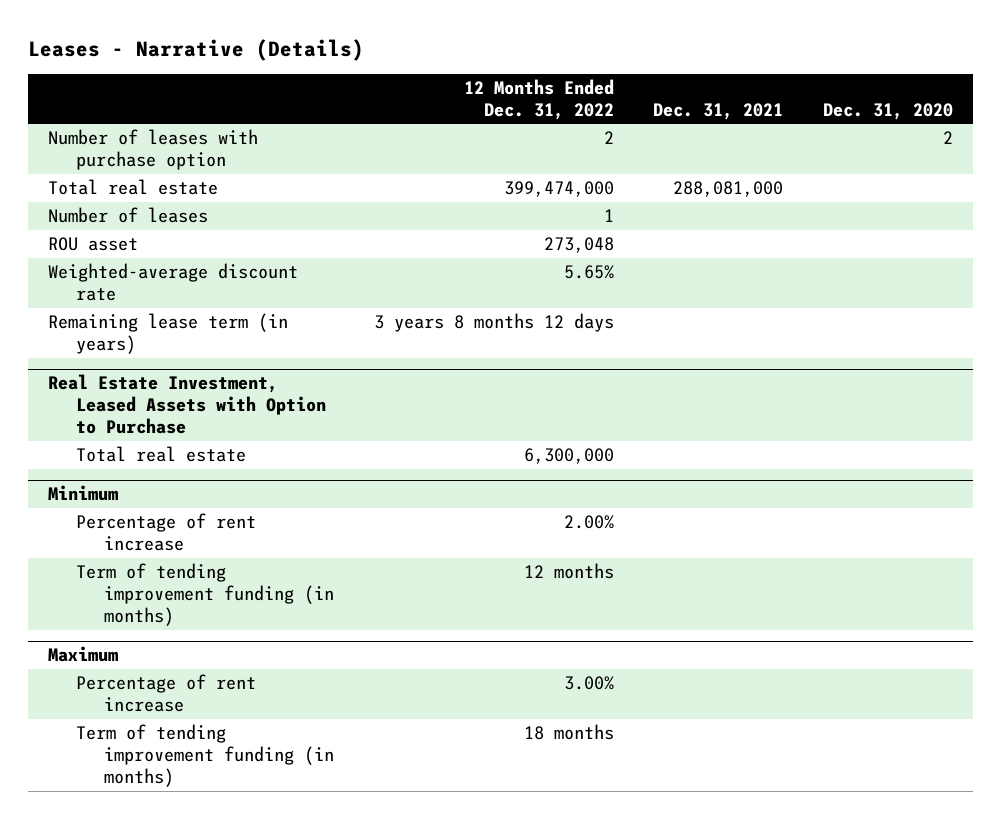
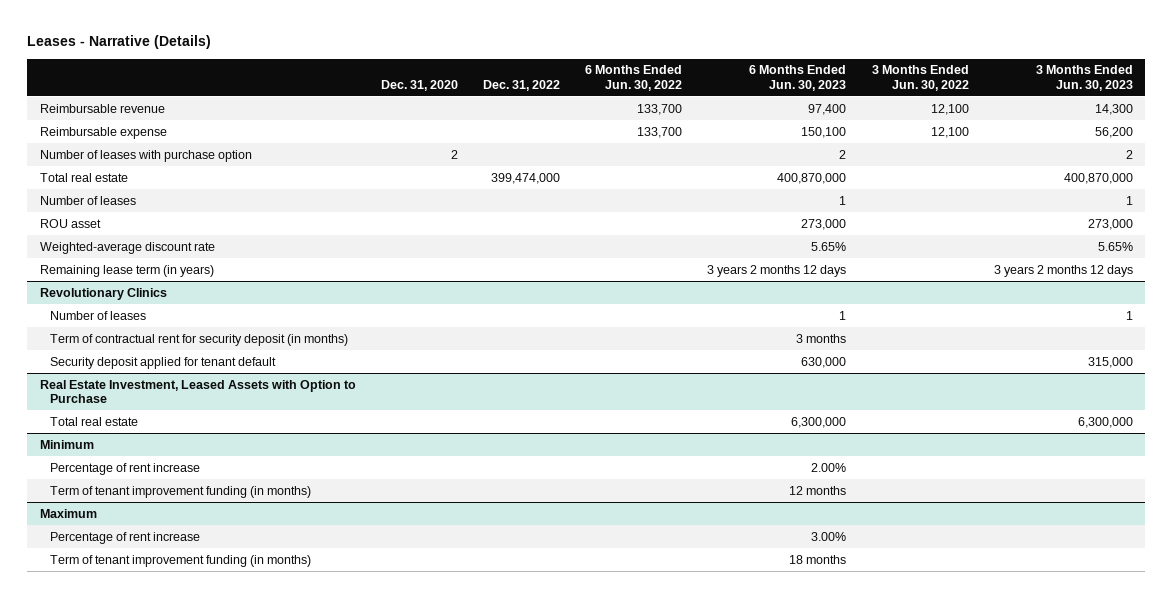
- | 12 Months Ended Dec. 31, 2022 | Dec. 31, 2021 | Dec. 31, 2020
+ | Dec. 31, 2020 | Dec. 31, 2022 | 6 Months Ended Jun. 30, 2022 | 6 Months Ended Jun. 30, 2023 | 3 Months Ended Jun. 30, 2022 | 3 Months Ended Jun. 30, 2023
+ Reimbursable revenue | | | 133,700 | 97,400 | 12,100 | 14,300
+ Reimbursable expense | | | 133,700 | 150,100 | 12,100 | 56,200
+ Revolutionary Clinics
+ Number of leases | | | | 1 | | 1
+ Term of contractual rent for security deposit (in months) | | | | 3 months | |
+ Security deposit applied for tenant default | | | | 630,000 | | 315,000
@ Minimum
- Term of tending improvement funding (in months) | 12 months | |
+ Term of tenant improvement funding (in months) | | | | 12 months | |
@ Maximum
- Term of tending improvement funding (in months) | 18 months | |
+ Term of tenant improvement funding (in months) | | | | 18 months | |

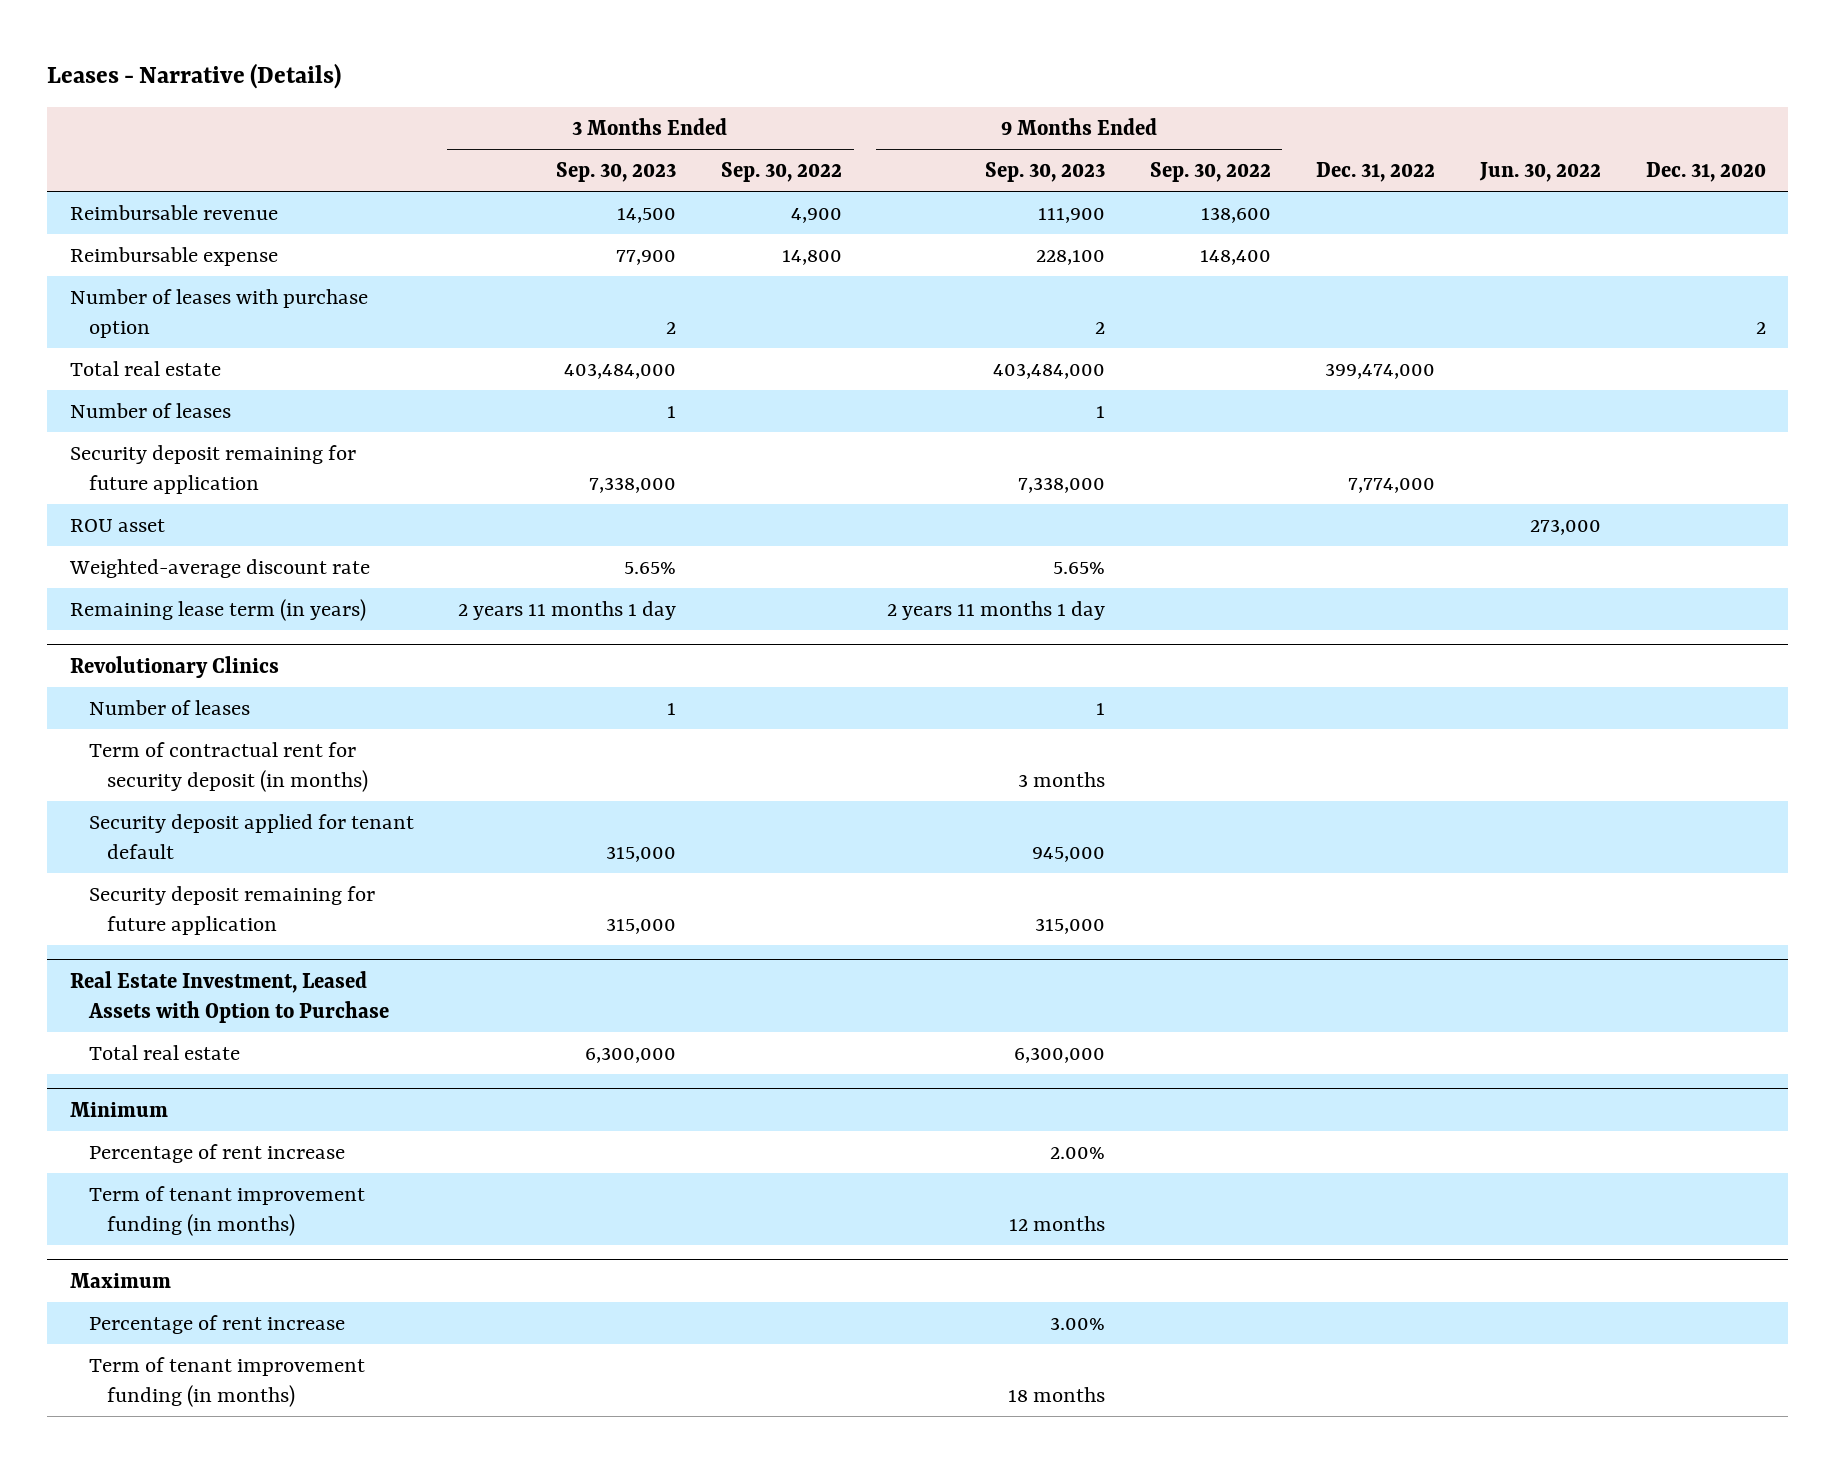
- | Dec. 31, 2020 | Dec. 31, 2022 | 6 Months Ended Jun. 30, 2022 | 6 Months Ended Jun. 30, 2023 | 3 Months Ended Jun. 30, 2022 | 3 Months Ended Jun. 30, 2023
+ | 3 Months Ended Sep. 30, 2023 | 3 Months Ended Sep. 30, 2022 | 9 Months Ended Sep. 30, 2023 | 9 Months Ended Sep. 30, 2022 | Dec. 31, 2022 | Jun. 30, 2022 | Dec. 31, 2020
+ Security deposit remaining for future application | 7,338,000 | | 7,338,000 | | 7,774,000 | |
@ Revolutionary Clinics
+ Security deposit remaining for future application | 315,000 | | 315,000 | | | |

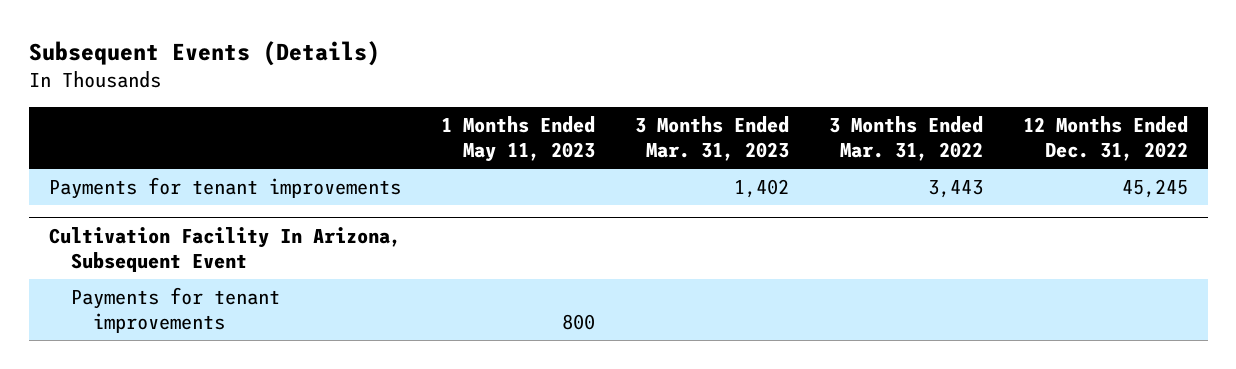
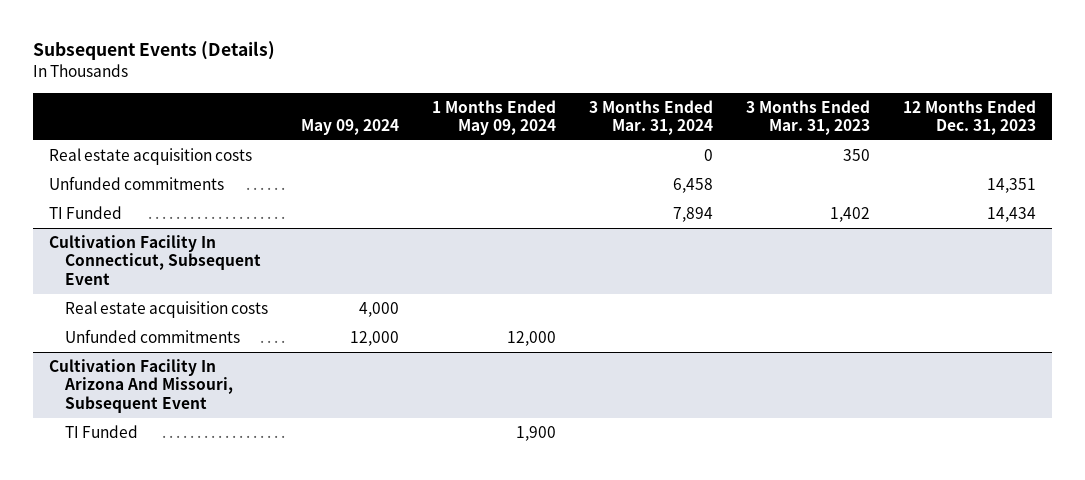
- | 1 Months Ended May 11, 2023 | 3 Months Ended Mar. 31, 2023 | 3 Months Ended Mar. 31, 2022 | 12 Months Ended Dec. 31, 2022
+ | May 09, 2024 | 1 Months Ended May 09, 2024 | 3 Months Ended Mar. 31, 2024 | 3 Months Ended Mar. 31, 2023 | 12 Months Ended Dec. 31, 2023
- Payments for tenant improvements | | 1,402 | 3,443 | 45,245
- Cultivation Facility In Arizona, Subsequent Event
- Payments for tenant improvements | 800 | | |
+ Real estate acquisition costs | | | 0 | 350 |
+ Unfunded commitments | | | 6,458 | | 14,351
+ TI Funded | | | 7,894 | 1,402 | 14,434
+ Cultivation Facility In Connecticut, Subsequent Event
+ Real estate acquisition costs | 4,000 | | | |
+ Unfunded commitments | 12,000 | 12,000 | | |
+ Cultivation Facility In Arizona And Missouri, Subsequent Event
+ TI Funded | | 1,900 | | |

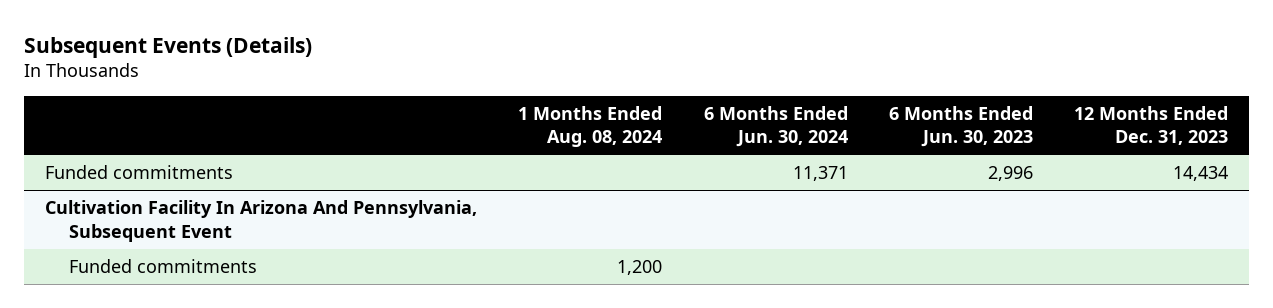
- | May 09, 2024 | 1 Months Ended May 09, 2024 | 3 Months Ended Mar. 31, 2024 | 3 Months Ended Mar. 31, 2023 | 12 Months Ended Dec. 31, 2023
+ | 1 Months Ended Aug. 08, 2024 | 6 Months Ended Jun. 30, 2024 | 6 Months Ended Jun. 30, 2023 | 12 Months Ended Dec. 31, 2023
- Real estate acquisition costs | | | 0 | 350 |
- Unfunded commitments | | | 6,458 | | 14,351
- TI Funded | | | 7,894 | 1,402 | 14,434
- Cultivation Facility In Connecticut, Subsequent Event
- Real estate acquisition costs | 4,000 | | | |
- Unfunded commitments | 12,000 | 12,000 | | |
- Cultivation Facility In Arizona And Missouri, Subsequent Event
- TI Funded | | 1,900 | | |
+ Funded commitments | | 11,371 | 2,996 | 14,434
+ Cultivation Facility In Arizona And Pennsylvania, Subsequent Event
+ Funded commitments | 1,200 | | |

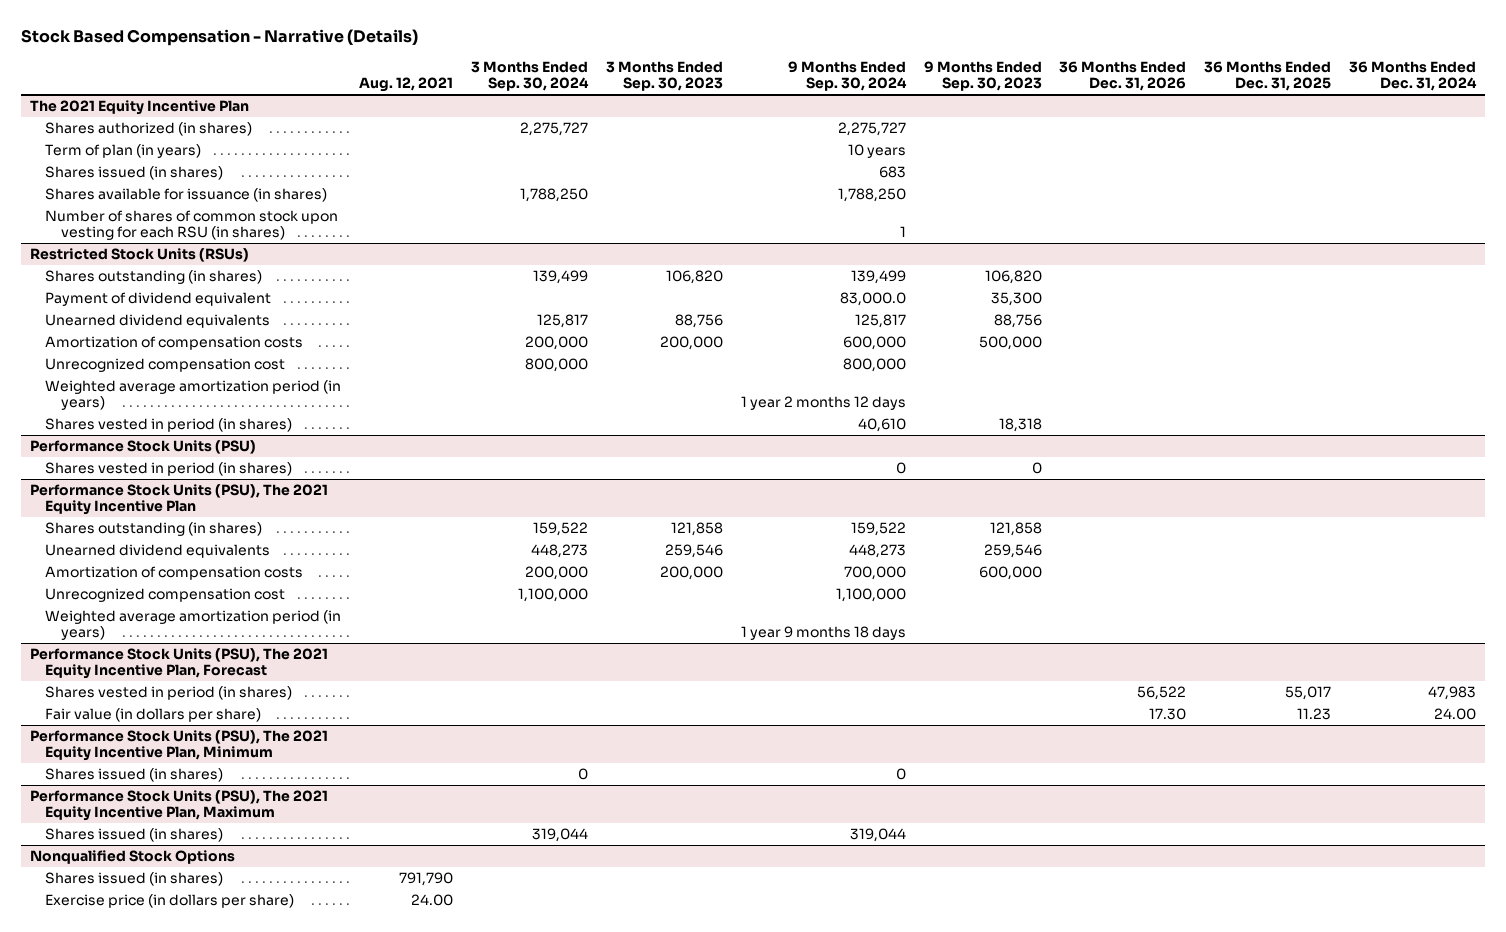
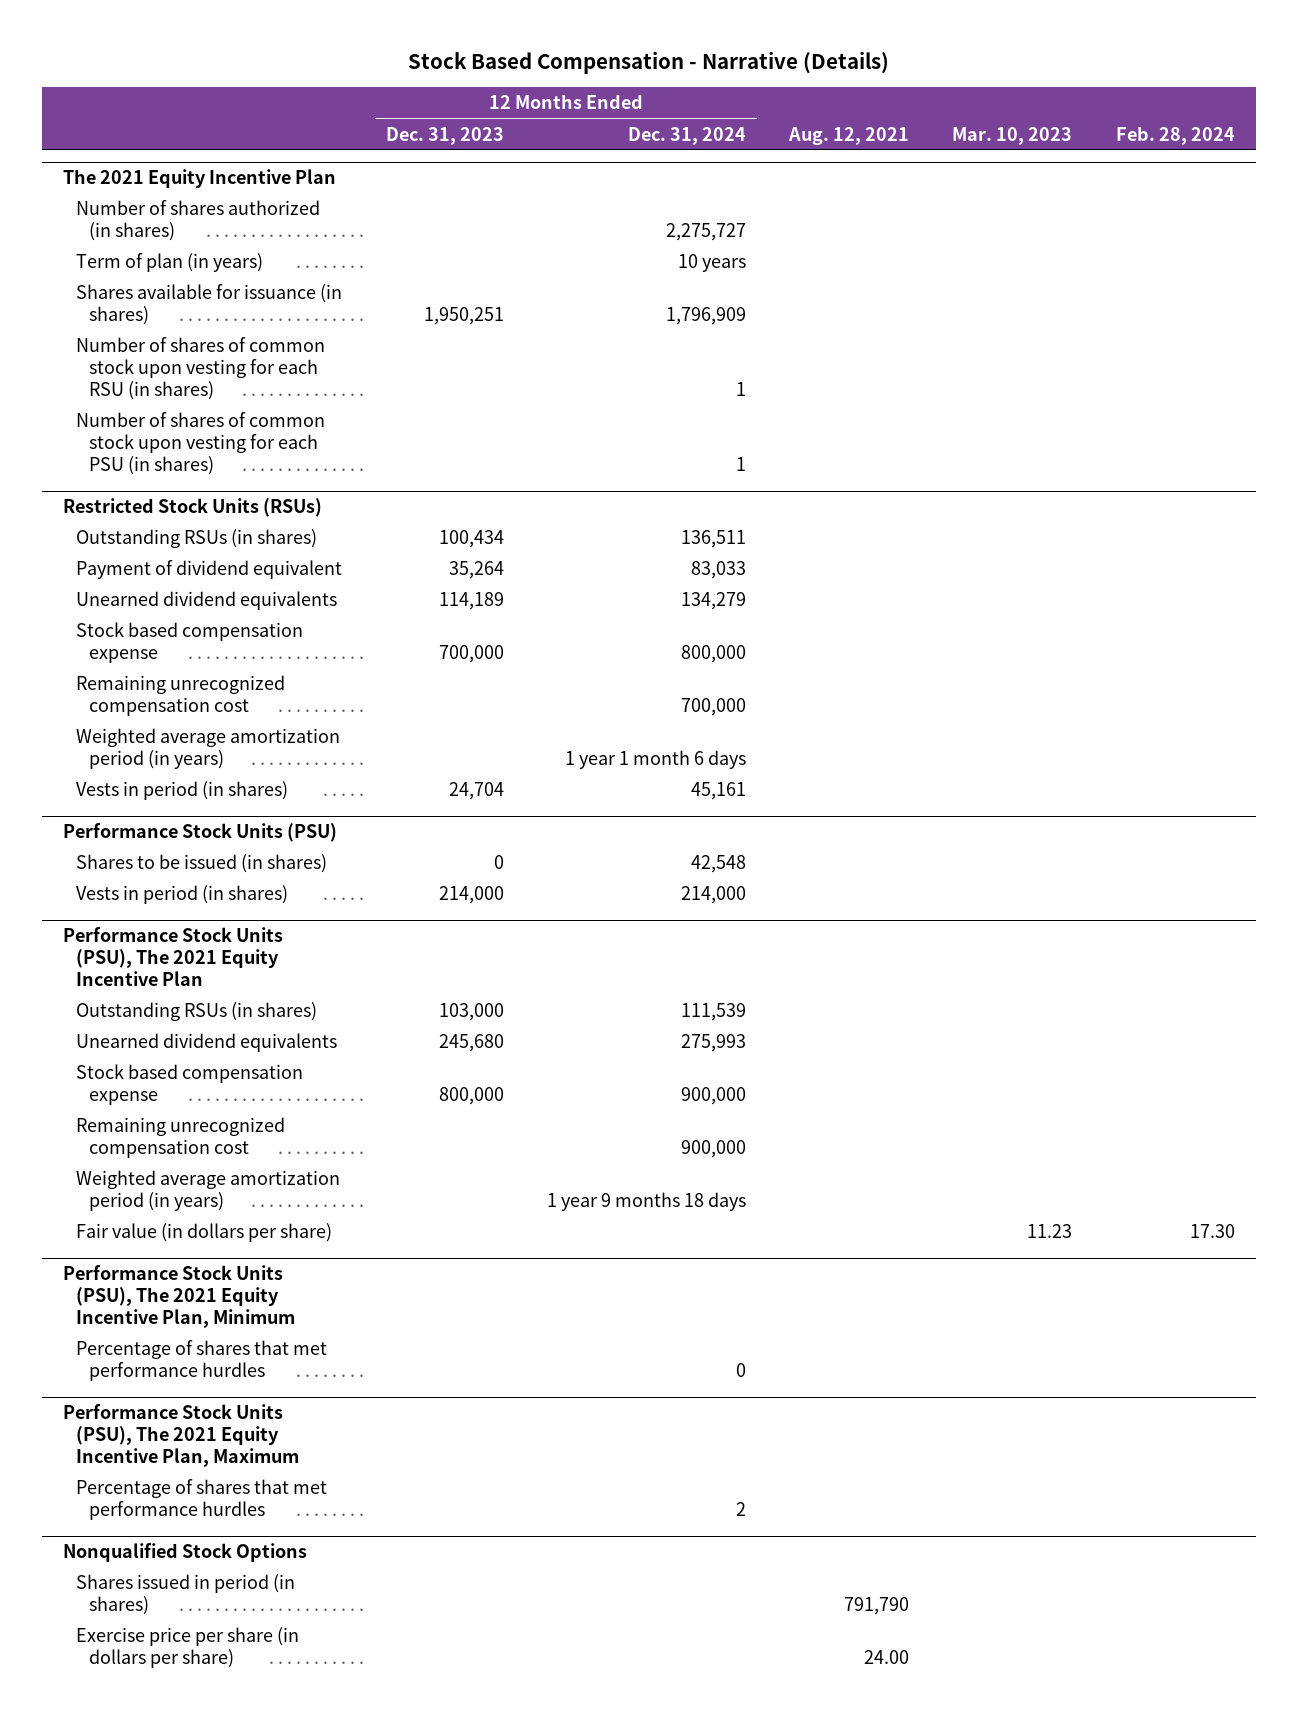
- | Aug. 12, 2021 | 3 Months Ended Sep. 30, 2024 | 3 Months Ended Sep. 30, 2023 | 9 Months Ended Sep. 30, 2024 | 9 Months Ended Sep. 30, 2023 | 36 Months Ended Dec. 31, 2026 | 36 Months Ended Dec. 31, 2025 | 36 Months Ended Dec. 31, 2024
+ | 12 Months Ended Dec. 31, 2023 | 12 Months Ended Dec. 31, 2024 | Aug. 12, 2021 | Mar. 10, 2023 | Feb. 28, 2024
@ The 2021 Equity Incentive Plan
- Shares authorized (in shares) | | 2,275,727 | | 2,275,727 | | | |
+ Number of shares authorized (in shares) | | 2,275,727 | | |
- Shares issued (in shares) | | | | 683 | | | |
+ Number of shares of common stock upon vesting for each PSU (in shares) | | 1 | | |
@ Restricted Stock Units (RSUs)
- Shares outstanding (in shares) | | 139,499 | 106,820 | 139,499 | 106,820 | | |
+ Outstanding RSUs (in shares) | 100,434 | 136,511 | | |
- Amortization of compensation costs | | 200,000 | 200,000 | 600,000 | 500,000 | | |
- Unrecognized compensation cost | | 800,000 | | 800,000 | | | |
+ Stock based compensation expense | 700,000 | 800,000 | | |
+ Remaining unrecognized compensation cost | | 700,000 | | |
- Shares vested in period (in shares) | | | | 40,610 | 18,318 | | |
+ Vests in period (in shares) | 24,704 | 45,161 | | |
@ Performance Stock Units (PSU)
- Shares vested in period (in shares) | | | | 0 | 0 | | |
+ Shares to be issued (in shares) | 0 | 42,548 | | |
+ Vests in period (in shares) | 214,000 | 214,000 | | |
@ Performance Stock Units (PSU), The 2021 Equity Incentive Plan
- Shares outstanding (in shares) | | 159,522 | 121,858 | 159,522 | 121,858 | | |
+ Outstanding RSUs (in shares) | 103,000 | 111,539 | | |
- Amortization of compensation costs | | 200,000 | 200,000 | 700,000 | 600,000 | | |
- Unrecognized compensation cost | | 1,100,000 | | 1,100,000 | | | |
+ Stock based compensation expense | 800,000 | 900,000 | | |
+ Remaining unrecognized compensation cost | | 900,000 | | |
- Performance Stock Units (PSU), The 2021 Equity Incentive Plan, Forecast
- Shares vested in period (in shares) | | | | | | 56,522 | 55,017 | 47,983
- Fair value (in dollars per share) | | | | | | 17.30 | 11.23 | 24.00
@ Performance Stock Units (PSU), The 2021 Equity Incentive Plan
+ Fair value (in dollars per share) | | | | 11.23 | 17.30
@ Performance Stock Units (PSU), The 2021 Equity Incentive Plan, Minimum
- Shares issued (in shares) | | 0 | | 0 | | | |
+ Percentage of shares that met performance hurdles | | 0 | | |
@ Performance Stock Units (PSU), The 2021 Equity Incentive Plan, Maximum
- Shares issued (in shares) | | 319,044 | | 319,044 | | | |
+ Percentage of shares that met performance hurdles | | 2 | | |
@ Nonqualified Stock Options
- Shares issued (in shares) | 791,790 | | | | | | |
- Exercise price (in dollars per share) | 24.00 | | | | | | |
+ Shares issued in period (in shares) | | | 791,790 | |
+ Exercise price per share (in dollars per share) | | | 24.00 | |

